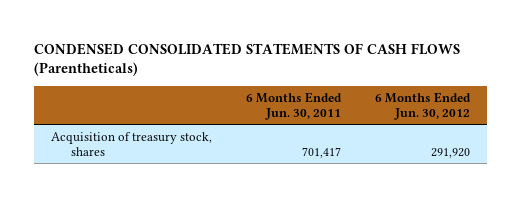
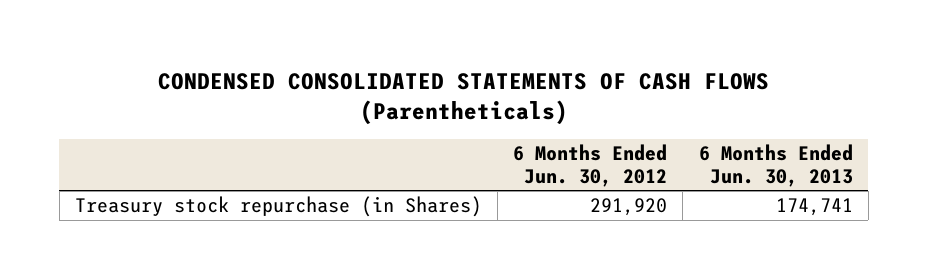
- | 6 Months Ended Jun. 30, 2011 | 6 Months Ended Jun. 30, 2012
+ | 6 Months Ended Jun. 30, 2012 | 6 Months Ended Jun. 30, 2013
- Acquisition of treasury stock, shares | 701,417 | 291,920
+ Treasury stock repurchase (in Shares) | 291,920 | 174,741

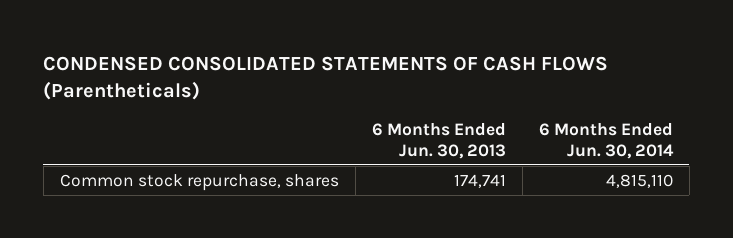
- | 6 Months Ended Jun. 30, 2012 | 6 Months Ended Jun. 30, 2013
+ | 6 Months Ended Jun. 30, 2013 | 6 Months Ended Jun. 30, 2014
- Treasury stock repurchase (in Shares) | 291,920 | 174,741
+ Common stock repurchase, shares | 174,741 | 4,815,110

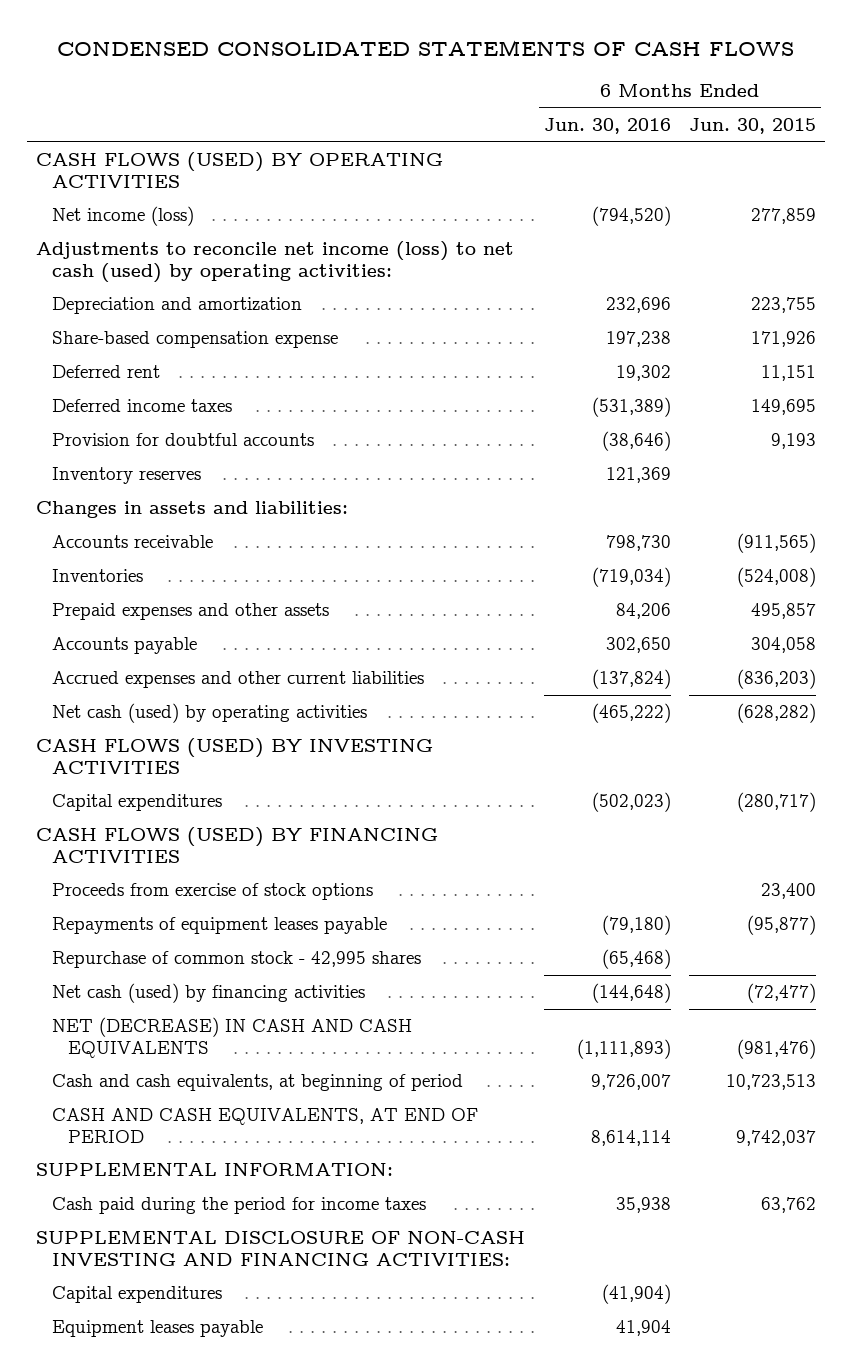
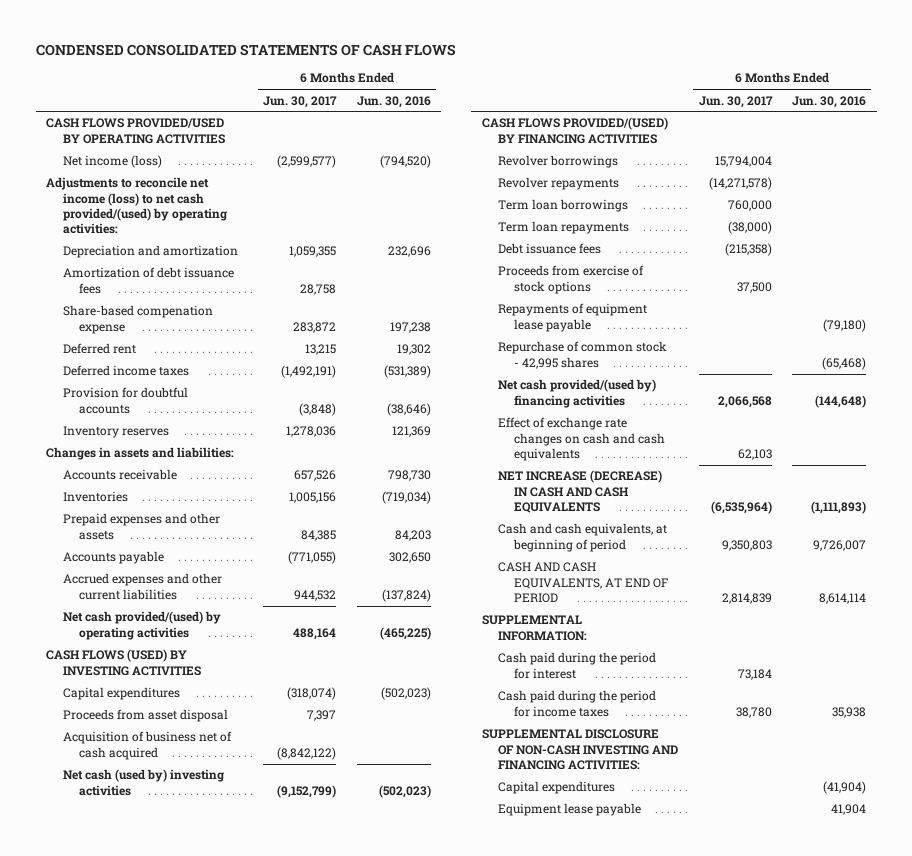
- | 6 Months Ended Jun. 30, 2016 | 6 Months Ended Jun. 30, 2015
+ | 6 Months Ended Jun. 30, 2017 | 6 Months Ended Jun. 30, 2016
- CASH FLOWS (USED) BY OPERATING ACTIVITIES
+ CASH FLOWS PROVIDED/USED BY OPERATING ACTIVITIES
- Adjustments to reconcile net income (loss) to net cash (used) by operating activities:
+ Adjustments to reconcile net income (loss) to net cash provided/(used) by operating activities:
- Share-based compensation expense | 197,238 | 171,926
+ Amortization of debt issuance fees | 28,758 |
+ Share-based compenation expense | 283,872 | 197,238
- Prepaid expenses and other assets | 84,206 | 495,857
+ Prepaid expenses and other assets | 84,385 | 84,203
- Net cash (used) by operating activities | (465,222) | (628,282)
+ Net cash provided/(used) by operating activities | 488,164 | (465,225)
- CASH FLOWS (USED) BY FINANCING ACTIVITIES
+ Proceeds from asset disposal | 7,397 |
+ Acquisition of business net of cash acquired | (8,842,122) |
+ Net cash (used by) investing activities | (9,152,799) | (502,023)
+ CASH FLOWS PROVIDED/(USED) BY FINANCING ACTIVITIES
+ Revolver borrowings | 15,794,004 |
+ Revolver repayments | (14,271,578) |
+ Term loan borrowings | 760,000 |
+ Term loan repayments | (38,000) |
+ Debt issuance fees | (215,358) |
- Repayments of equipment leases payable | (79,180) | (95,877)
+ Repayments of equipment lease payable | | (79,180)
- Net cash (used) by financing activities | (144,648) | (72,477)
- NET (DECREASE) IN CASH AND CASH EQUIVALENTS | (1,111,893) | (981,476)
+ Net cash provided/(used by) financing activities | 2,066,568 | (144,648)
+ Effect of exchange rate changes on cash and cash equivalents | 62,103 |
+ NET INCREASE (DECREASE) IN CASH AND CASH EQUIVALENTS | (6,535,964) | (1,111,893)
+ Cash paid during the period for interest | 73,184 |
- Equipment leases payable | 41,904 |
+ Equipment lease payable | | 41,904

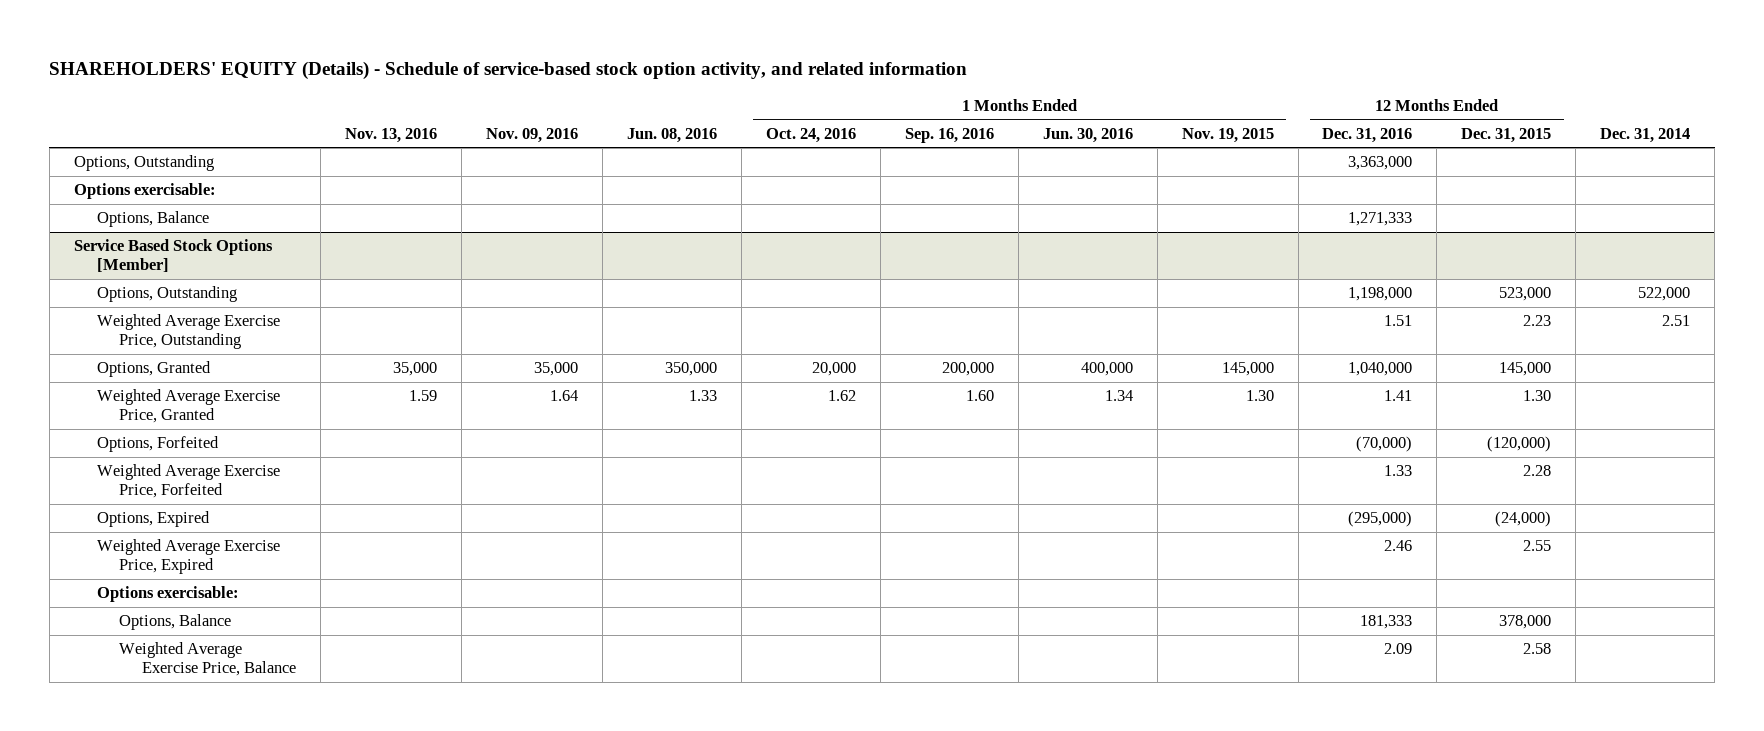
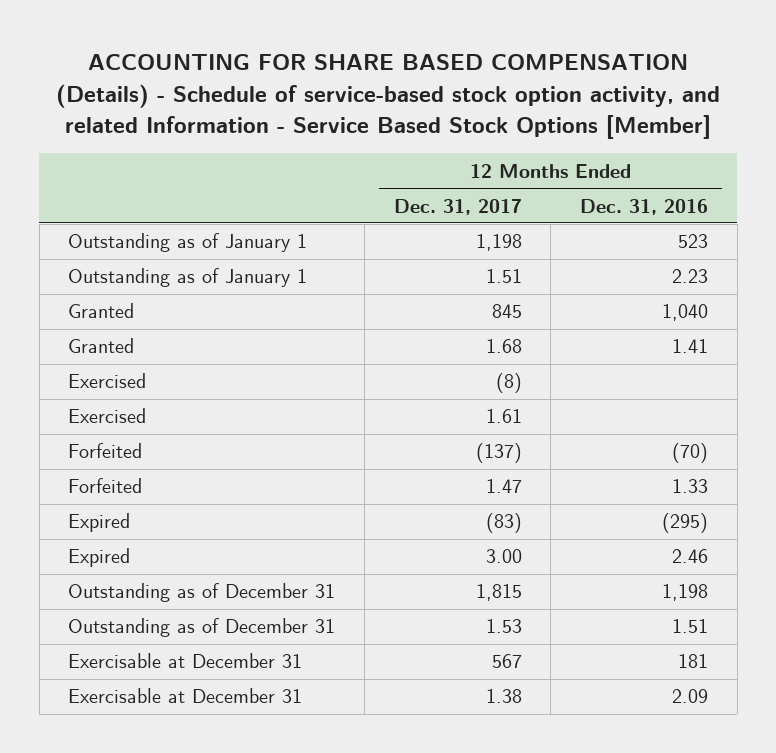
- SHAREHOLDERS' EQUITY (Details) - Schedule of service-based stock option activity, and related information
+ ACCOUNTING FOR SHARE BASED COMPENSATION (Details) - Schedule of service-based stock option activity, and related Information - Service Based Stock Options [Member]
- | Nov. 13, 2016 | Nov. 09, 2016 | Jun. 08, 2016 | 1 Months Ended Oct. 24, 2016 | 1 Months Ended Sep. 16, 2016 | 1 Months Ended Jun. 30, 2016 | 1 Months Ended Nov. 19, 2015 | 12 Months Ended Dec. 31, 2016 | 12 Months Ended Dec. 31, 2015 | Dec. 31, 2014
+ | 12 Months Ended Dec. 31, 2017 | 12 Months Ended Dec. 31, 2016
- Options, Outstanding | | | | | | | | 3,363,000 | |
- Options exercisable:
- Options, Balance | | | | | | | | 1,271,333 | |
- Service Based Stock Options [Member]
- Options, Outstanding | | | | | | | | 1,198,000 | 523,000 | 522,000
- Weighted Average Exercise Price, Outstanding | | | | | | | | 1.51 | 2.23 | 2.51
- Options, Granted | 35,000 | 35,000 | 350,000 | 20,000 | 200,000 | 400,000 | 145,000 | 1,040,000 | 145,000 |
- Weighted Average Exercise Price, Granted | 1.59 | 1.64 | 1.33 | 1.62 | 1.60 | 1.34 | 1.30 | 1.41 | 1.30 |
- Options, Forfeited | | | | | | | | (70,000) | (120,000) |
- Weighted Average Exercise Price, Forfeited | | | | | | | | 1.33 | 2.28 |
- Options, Expired | | | | | | | | (295,000) | (24,000) |
- Weighted Average Exercise Price, Expired | | | | | | | | 2.46 | 2.55 |
- Options exercisable:
- Options, Balance | | | | | | | | 181,333 | 378,000 |
- Weighted Average Exercise Price, Balance | | | | | | | | 2.09 | 2.58 |
+ Outstanding as of January 1 | 1,198 | 523
+ Outstanding as of January 1 | 1.51 | 2.23
+ Granted | 845 | 1,040
+ Granted | 1.68 | 1.41
+ Exercised | (8) |
+ Exercised | 1.61 |
+ Forfeited | (137) | (70)
+ Forfeited | 1.47 | 1.33
+ Expired | (83) | (295)
+ Expired | 3.00 | 2.46
+ Outstanding as of December 31 | 1,815 | 1,198
+ Outstanding as of December 31 | 1.53 | 1.51
+ Exercisable at December 31 | 567 | 181
+ Exercisable at December 31 | 1.38 | 2.09

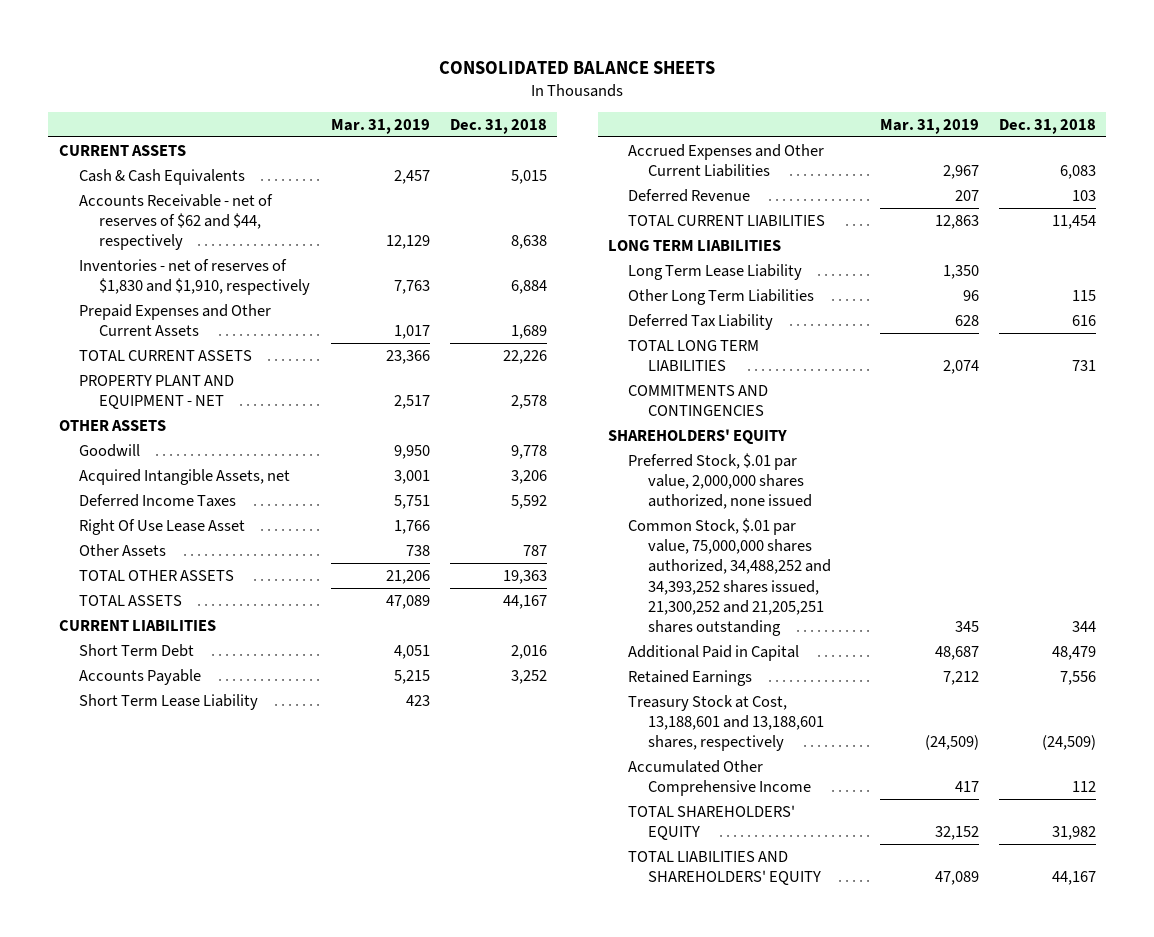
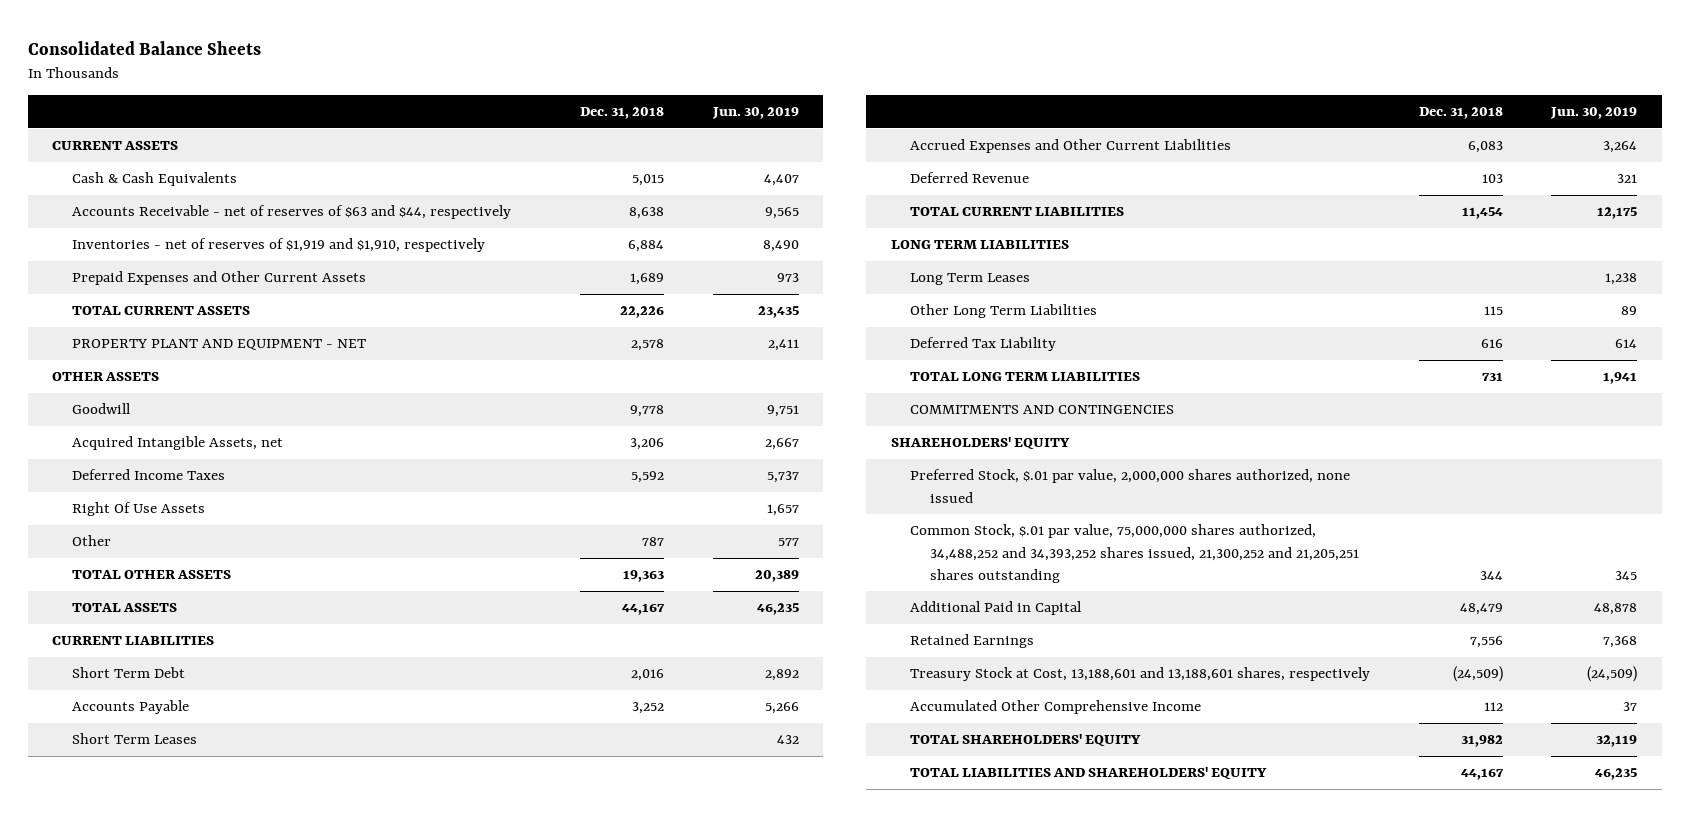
- CONSOLIDATED BALANCE SHEETS
+ Consolidated Balance Sheets
- | Mar. 31, 2019 | Dec. 31, 2018
+ | Dec. 31, 2018 | Jun. 30, 2019
- Accounts Receivable - net of reserves of $62 and $44, respectively | 12,129 | 8,638
- Inventories - net of reserves of $1,830 and $1,910, respectively | 7,763 | 6,884
+ Accounts Receivable - net of reserves of $63 and $44, respectively | 8,638 | 9,565
+ Inventories - net of reserves of $1,919 and $1,910, respectively | 6,884 | 8,490
- Right Of Use Lease Asset | 1,766 |
- Other Assets | 738 | 787
+ Right Of Use Assets | | 1,657
+ Other | 787 | 577
- Short Term Lease Liability | 423 |
+ Short Term Leases | | 432
- Long Term Lease Liability | 1,350 |
+ Long Term Leases | | 1,238

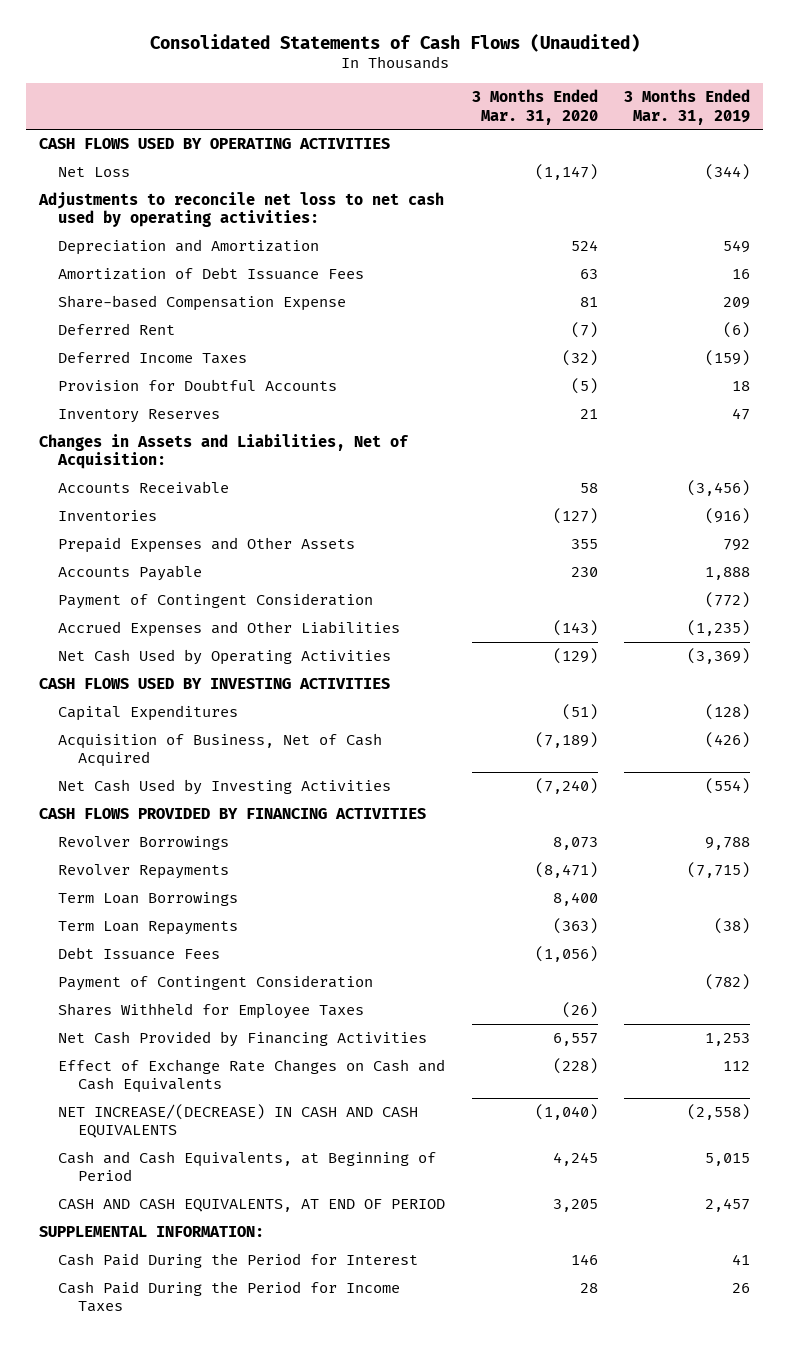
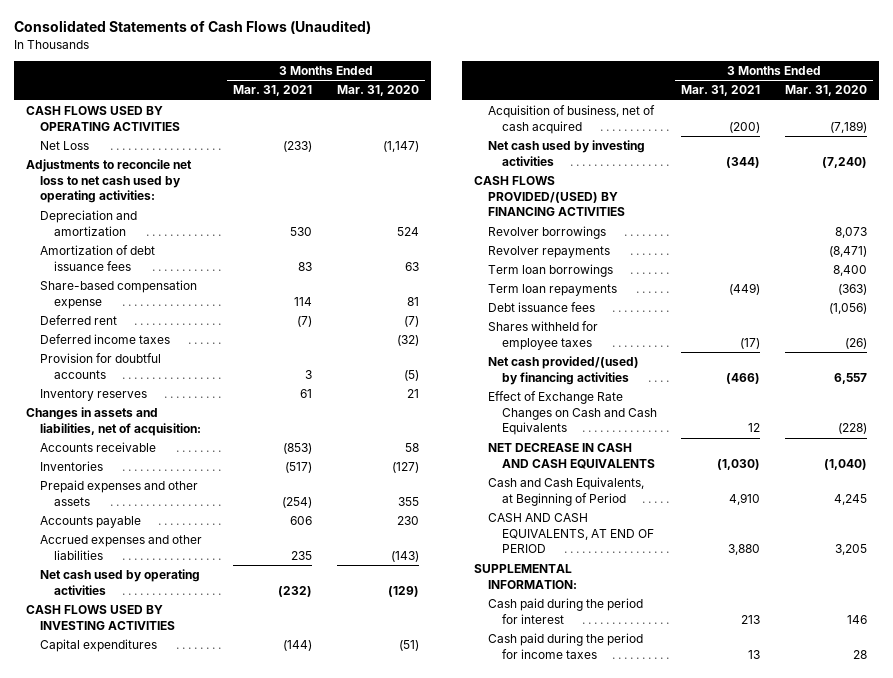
- | 3 Months Ended Mar. 31, 2020 | 3 Months Ended Mar. 31, 2019
+ | 3 Months Ended Mar. 31, 2021 | 3 Months Ended Mar. 31, 2020
- Depreciation and Amortization | 524 | 549
- Amortization of Debt Issuance Fees | 63 | 16
- Share-based Compensation Expense | 81 | 209
- Deferred Rent | (7) | (6)
- Deferred Income Taxes | (32) | (159)
- Provision for Doubtful Accounts | (5) | 18
- Inventory Reserves | 21 | 47
- Changes in Assets and Liabilities, Net of Acquisition:
- Accounts Receivable | 58 | (3,456)
+ Depreciation and amortization | 530 | 524
+ Amortization of debt issuance fees | 83 | 63
+ Share-based compensation expense | 114 | 81
+ Deferred rent | (7) | (7)
+ Deferred income taxes | | (32)
+ Provision for doubtful accounts | 3 | (5)
+ Inventory reserves | 61 | 21
+ Changes in assets and liabilities, net of acquisition:
+ Accounts receivable | (853) | 58
- Prepaid Expenses and Other Assets | 355 | 792
- Accounts Payable | 230 | 1,888
- Payment of Contingent Consideration | | (772)
- Accrued Expenses and Other Liabilities | (143) | (1,235)
- Net Cash Used by Operating Activities | (129) | (3,369)
+ Prepaid expenses and other assets | (254) | 355
+ Accounts payable | 606 | 230
+ Accrued expenses and other liabilities | 235 | (143)
+ Net cash used by operating activities | (232) | (129)
- Capital Expenditures | (51) | (128)
- Acquisition of Business, Net of Cash Acquired | (7,189) | (426)
- Net Cash Used by Investing Activities | (7,240) | (554)
- CASH FLOWS PROVIDED BY FINANCING ACTIVITIES
- Revolver Borrowings | 8,073 | 9,788
- Revolver Repayments | (8,471) | (7,715)
- Term Loan Borrowings | 8,400 |
- Term Loan Repayments | (363) | (38)
- Debt Issuance Fees | (1,056) |
- Payment of Contingent Consideration | | (782)
- Shares Withheld for Employee Taxes | (26) |
- Net Cash Provided by Financing Activities | 6,557 | 1,253
+ Capital expenditures | (144) | (51)
+ Acquisition of business, net of cash acquired | (200) | (7,189)
+ Net cash used by investing activities | (344) | (7,240)
+ CASH FLOWS PROVIDED/(USED) BY FINANCING ACTIVITIES
+ Revolver borrowings | | 8,073
+ Revolver repayments | | (8,471)
+ Term loan borrowings | | 8,400
+ Term loan repayments | (449) | (363)
+ Debt issuance fees | | (1,056)
+ Shares withheld for employee taxes | (17) | (26)
+ Net cash provided/(used) by financing activities | (466) | 6,557
- NET INCREASE/(DECREASE) IN CASH AND CASH EQUIVALENTS | (1,040) | (2,558)
+ NET DECREASE IN CASH AND CASH EQUIVALENTS | (1,030) | (1,040)
- Cash Paid During the Period for Interest | 146 | 41
- Cash Paid During the Period for Income Taxes | 28 | 26
+ Cash paid during the period for interest | 213 | 146
+ Cash paid during the period for income taxes | 13 | 28

